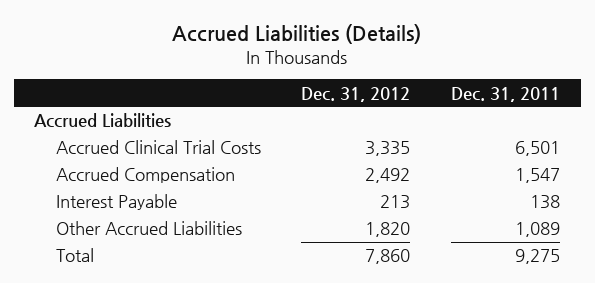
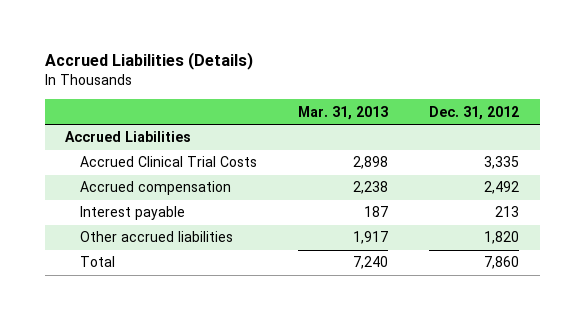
- | Dec. 31, 2012 | Dec. 31, 2011
+ | Mar. 31, 2013 | Dec. 31, 2012
- Accrued Compensation | 2,492 | 1,547
- Interest Payable | 213 | 138
- Other Accrued Liabilities | 1,820 | 1,089
+ Accrued compensation | 2,238 | 2,492
+ Interest payable | 187 | 213
+ Other accrued liabilities | 1,917 | 1,820

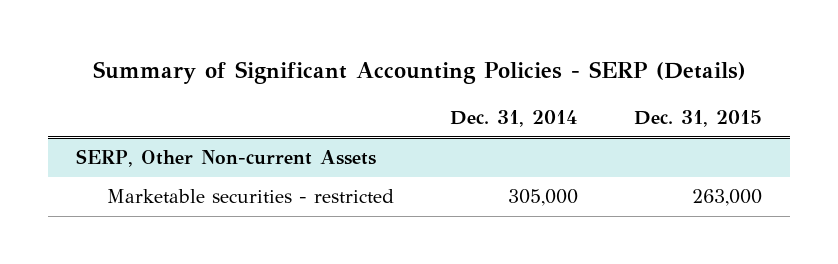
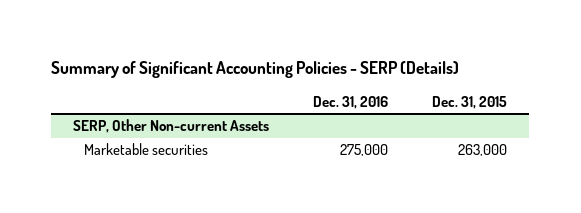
- | Dec. 31, 2014 | Dec. 31, 2015
+ | Dec. 31, 2016 | Dec. 31, 2015
@ SERP, Other Non-current Assets
- Marketable securities - restricted | 305,000 | 263,000
+ Marketable securities | 275,000 | 263,000

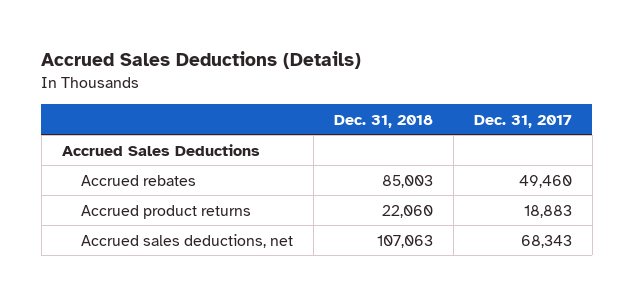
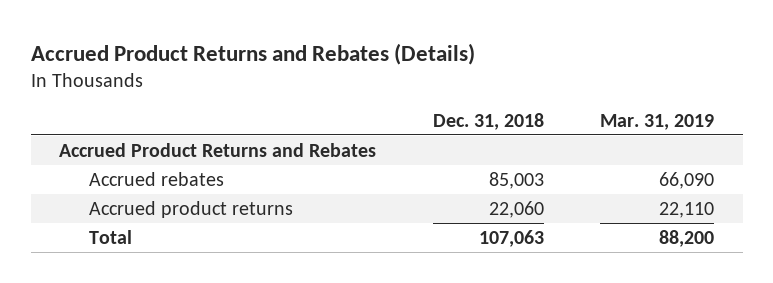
- Accrued Sales Deductions (Details)
+ Accrued Product Returns and Rebates (Details)
- | Dec. 31, 2018 | Dec. 31, 2017
+ | Dec. 31, 2018 | Mar. 31, 2019
- Accrued Sales Deductions
+ Accrued Product Returns and Rebates
- Accrued sales deductions, net | 107,063 | 68,343
+ Total | 107,063 | 88,200

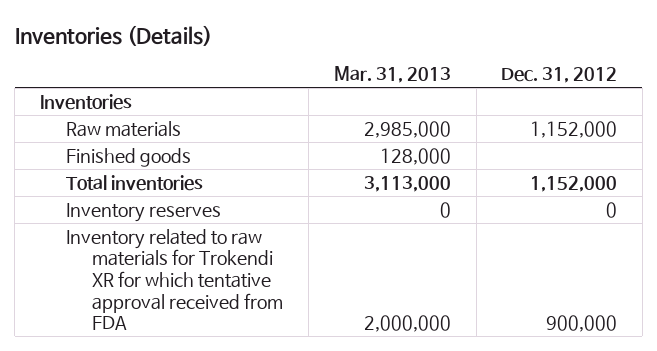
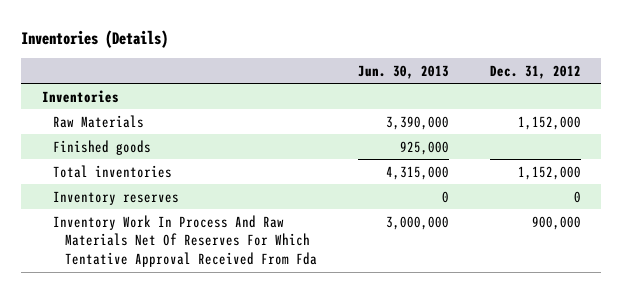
- | Mar. 31, 2013 | Dec. 31, 2012
+ | Jun. 30, 2013 | Dec. 31, 2012
- Raw materials | 2,985,000 | 1,152,000
+ Raw Materials | 3,390,000 | 1,152,000
- Inventory related to raw materials for Trokendi XR for which tentative approval received from FDA | 2,000,000 | 900,000
+ Inventory Work In Process And Raw Materials Net Of Reserves For Which Tentative Approval Received From Fda | 3,000,000 | 900,000

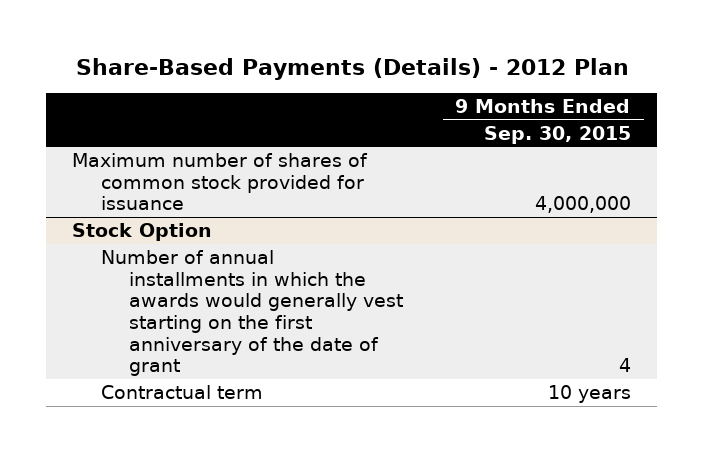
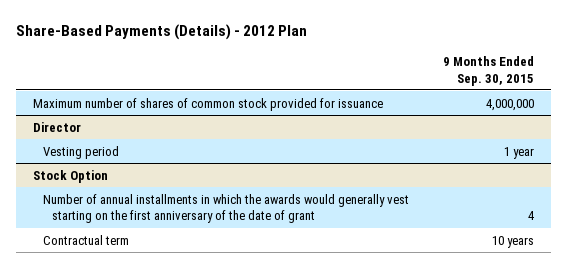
+ Director
+ Vesting period | 1 year

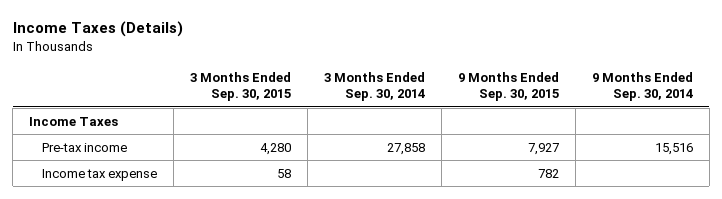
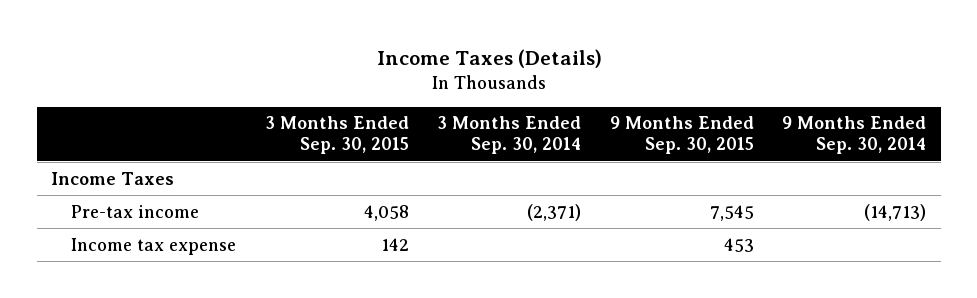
- Pre-tax income | 4,280 | 27,858 | 7,927 | 15,516
- Income tax expense | 58 | | 782 |
+ Pre-tax income | 4,058 | (2,371) | 7,545 | (14,713)
+ Income tax expense | 142 | | 453 |

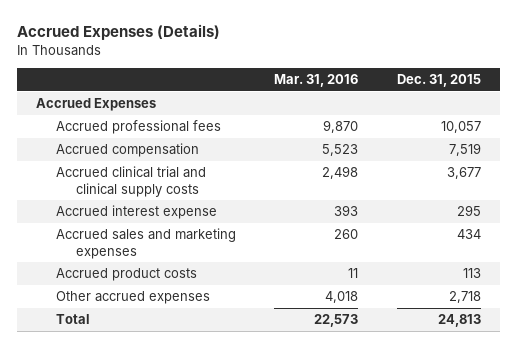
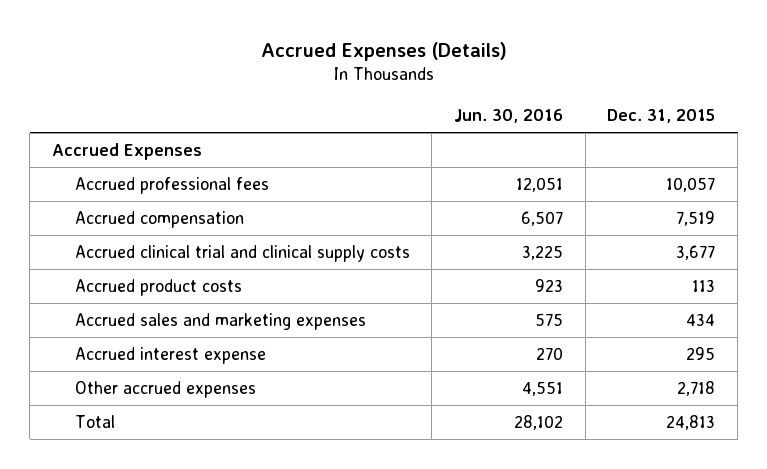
- | Mar. 31, 2016 | Dec. 31, 2015
+ | Jun. 30, 2016 | Dec. 31, 2015
moved down: Accrued sales and marketing expenses | 575 | 434
moved down: Accrued interest expense | 270 | 295

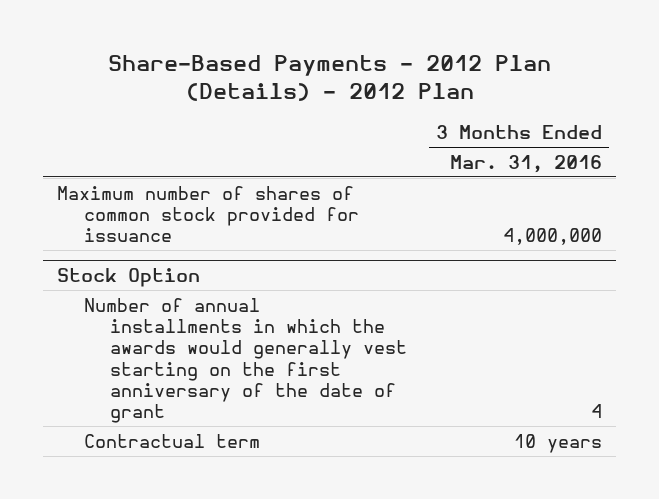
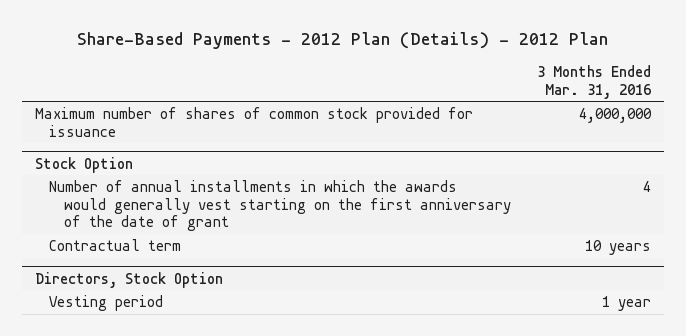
+ Directors, Stock Option
+ Vesting period | 1 year

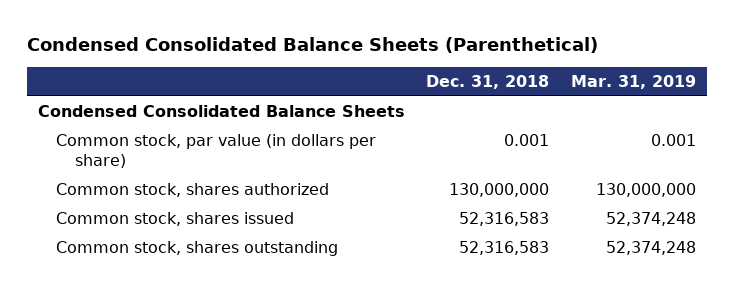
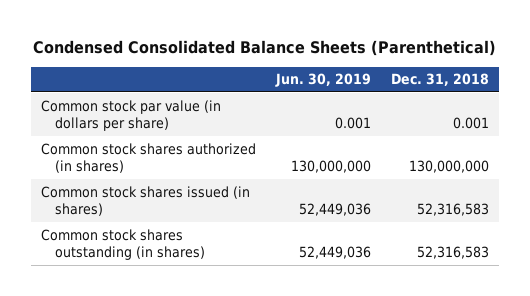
- | Dec. 31, 2018 | Mar. 31, 2019
+ | Jun. 30, 2019 | Dec. 31, 2018
- Condensed Consolidated Balance Sheets
- Common stock, par value (in dollars per share) | 0.001 | 0.001
- Common stock, shares authorized | 130,000,000 | 130,000,000
- Common stock, shares issued | 52,316,583 | 52,374,248
- Common stock, shares outstanding | 52,316,583 | 52,374,248
+ Common stock par value (in dollars per share) | 0.001 | 0.001
+ Common stock shares authorized (in shares) | 130,000,000 | 130,000,000
+ Common stock shares issued (in shares) | 52,449,036 | 52,316,583
+ Common stock shares outstanding (in shares) | 52,449,036 | 52,316,583

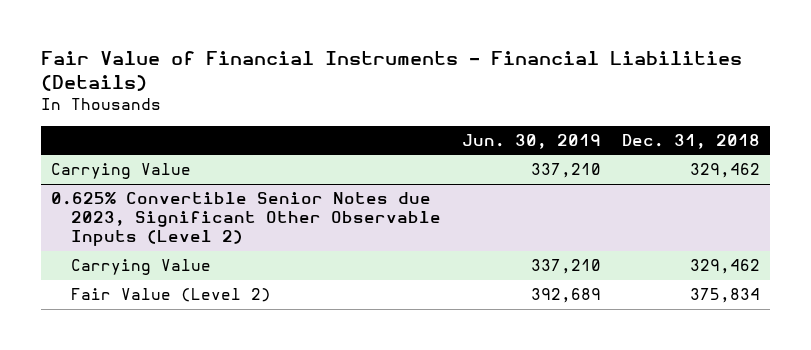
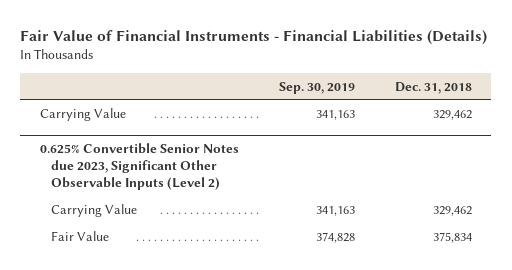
- | Jun. 30, 2019 | Dec. 31, 2018
+ | Sep. 30, 2019 | Dec. 31, 2018
@ 0.625% Convertible Senior Notes due 2023, Significant Other Observable Inputs (Level 2)
- Fair Value (Level 2) | 392,689 | 375,834
+ Fair Value | 374,828 | 375,834

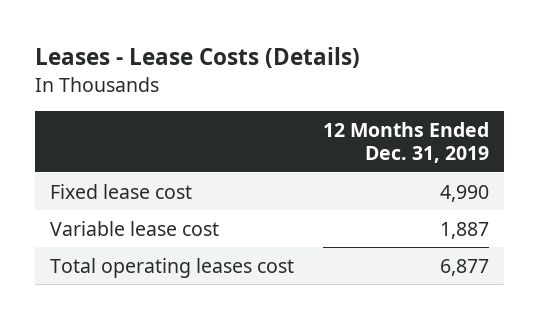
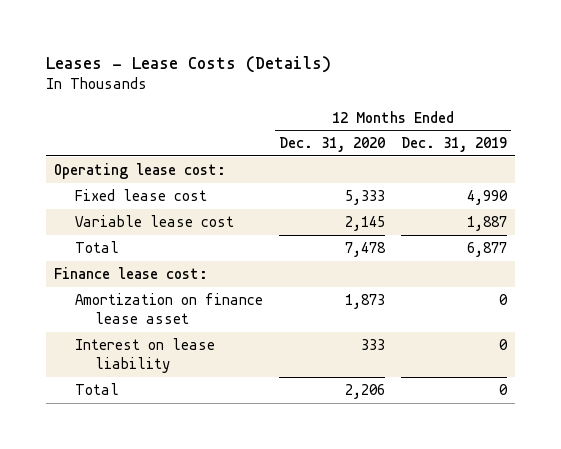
- | 12 Months Ended Dec. 31, 2019
+ | 12 Months Ended Dec. 31, 2020 | 12 Months Ended Dec. 31, 2019
+ Operating lease cost:
- Total operating leases cost | 6,877
+ Total | 7,478 | 6,877
+ Finance lease cost:
+ Amortization on finance lease asset | 1,873 | 0
+ Interest on lease liability | 333 | 0
+ Total | 2,206 | 0

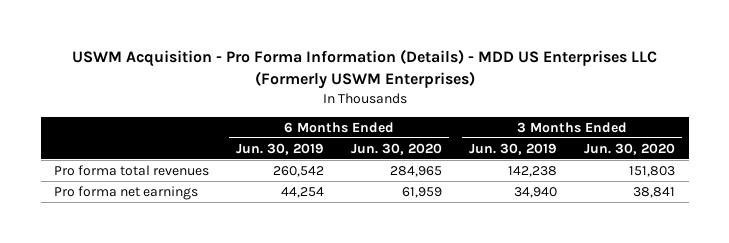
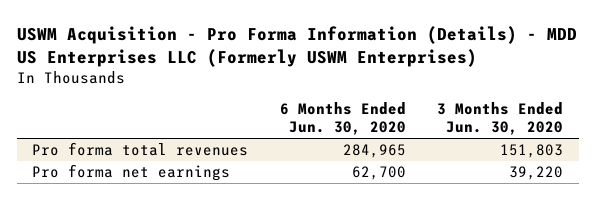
- | 6 Months Ended Jun. 30, 2019 | 6 Months Ended Jun. 30, 2020 | 3 Months Ended Jun. 30, 2019 | 3 Months Ended Jun. 30, 2020
+ | 6 Months Ended Jun. 30, 2020 | 3 Months Ended Jun. 30, 2020
- Pro forma net earnings | 44,254 | 61,959 | 34,940 | 38,841
+ Pro forma net earnings | 62,700 | 39,220

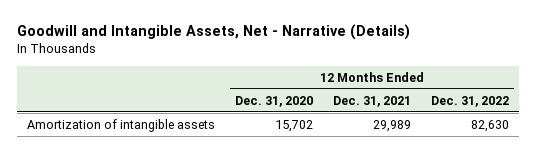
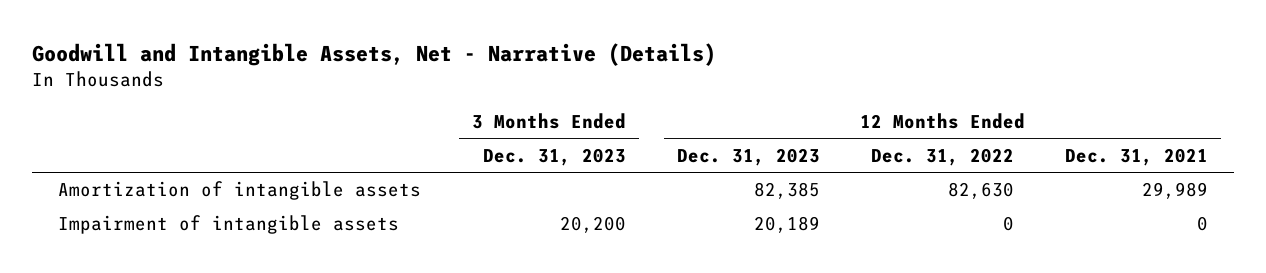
- | 12 Months Ended Dec. 31, 2020 | 12 Months Ended Dec. 31, 2021 | 12 Months Ended Dec. 31, 2022
+ | 3 Months Ended Dec. 31, 2023 | 12 Months Ended Dec. 31, 2023 | 12 Months Ended Dec. 31, 2022 | 12 Months Ended Dec. 31, 2021
+ Impairment of intangible assets | 20,200 | 20,189 | 0 | 0

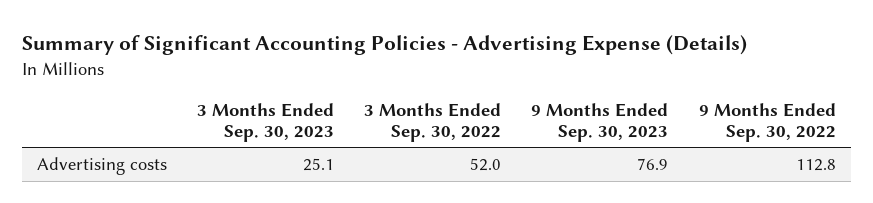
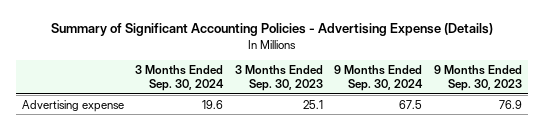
- | 3 Months Ended Sep. 30, 2023 | 3 Months Ended Sep. 30, 2022 | 9 Months Ended Sep. 30, 2023 | 9 Months Ended Sep. 30, 2022
+ | 3 Months Ended Sep. 30, 2024 | 3 Months Ended Sep. 30, 2023 | 9 Months Ended Sep. 30, 2024 | 9 Months Ended Sep. 30, 2023
- Advertising costs | 25.1 | 52.0 | 76.9 | 112.8
+ Advertising expense | 19.6 | 25.1 | 67.5 | 76.9

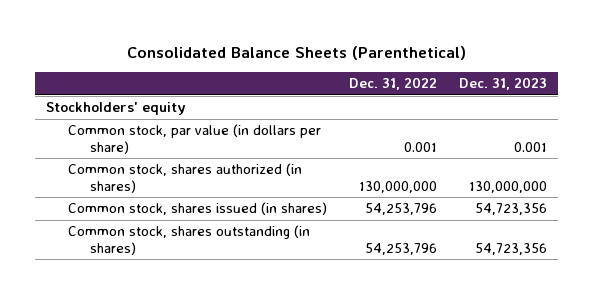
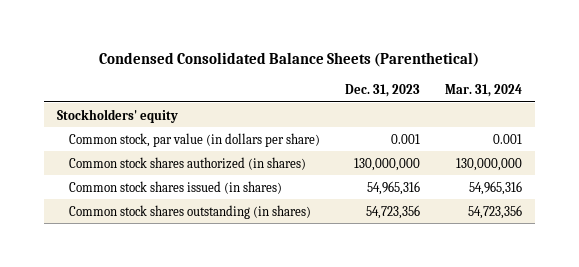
- Consolidated Balance Sheets (Parenthetical)
+ Condensed Consolidated Balance Sheets (Parenthetical)
- | Dec. 31, 2022 | Dec. 31, 2023
+ | Dec. 31, 2023 | Mar. 31, 2024
- Common stock, shares authorized (in shares) | 130,000,000 | 130,000,000
- Common stock, shares issued (in shares) | 54,253,796 | 54,723,356
- Common stock, shares outstanding (in shares) | 54,253,796 | 54,723,356
+ Common stock shares authorized (in shares) | 130,000,000 | 130,000,000
+ Common stock shares issued (in shares) | 54,965,316 | 54,965,316
+ Common stock shares outstanding (in shares) | 54,723,356 | 54,723,356

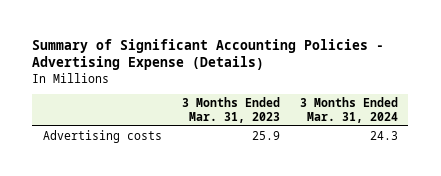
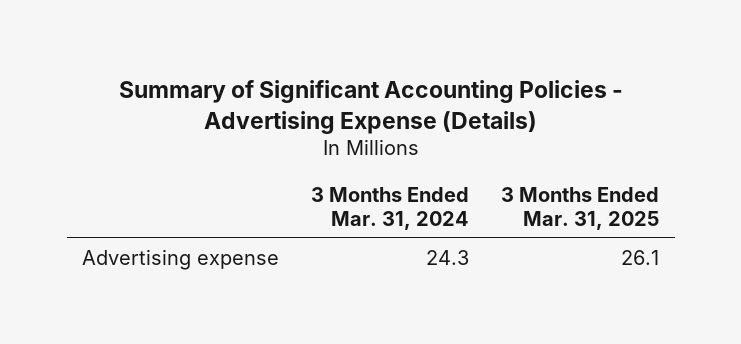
- | 3 Months Ended Mar. 31, 2023 | 3 Months Ended Mar. 31, 2024
+ | 3 Months Ended Mar. 31, 2024 | 3 Months Ended Mar. 31, 2025
- Advertising costs | 25.9 | 24.3
+ Advertising expense | 24.3 | 26.1

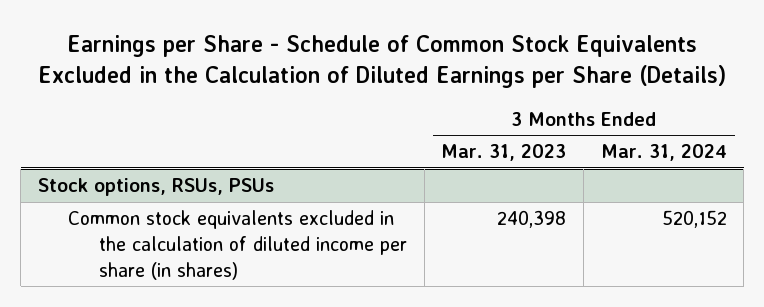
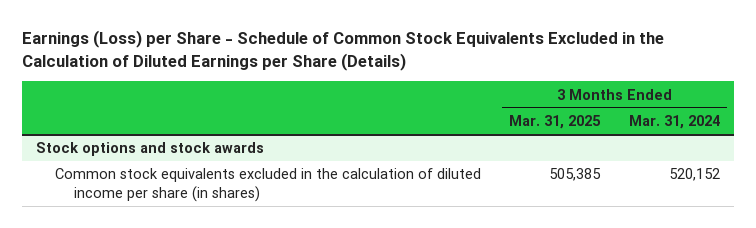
- Earnings per Share - Schedule of Common Stock Equivalents Excluded in the Calculation of Diluted Earnings per Share (Details)
+ Earnings (Loss) per Share - Schedule of Common Stock Equivalents Excluded in the Calculation of Diluted Earnings per Share (Details)
- | 3 Months Ended Mar. 31, 2023 | 3 Months Ended Mar. 31, 2024
+ | 3 Months Ended Mar. 31, 2025 | 3 Months Ended Mar. 31, 2024
- Stock options, RSUs, PSUs
+ Stock options and stock awards

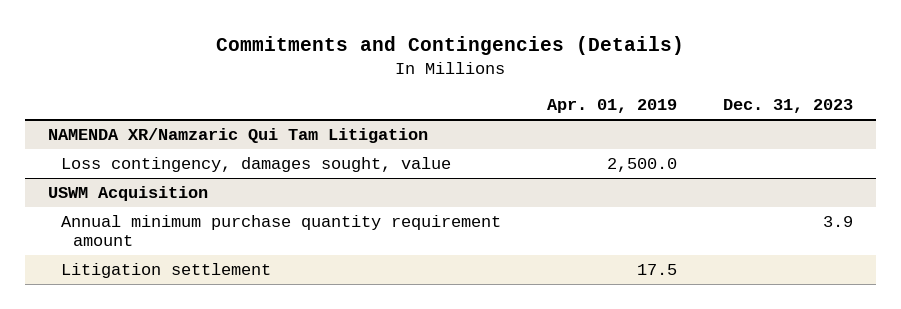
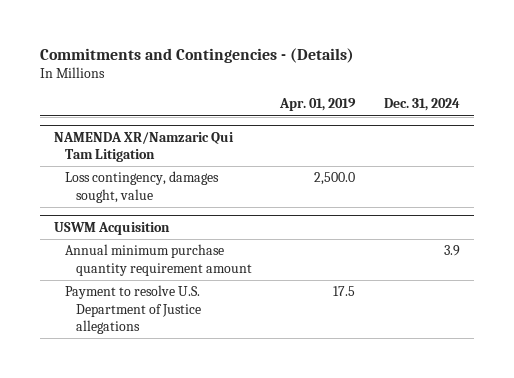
- Commitments and Contingencies (Details)
+ Commitments and Contingencies - (Details)
- | Apr. 01, 2019 | Dec. 31, 2023
+ | Apr. 01, 2019 | Dec. 31, 2024
@ USWM Acquisition
- Litigation settlement | 17.5 |
+ Payment to resolve U.S. Department of Justice allegations | 17.5 |

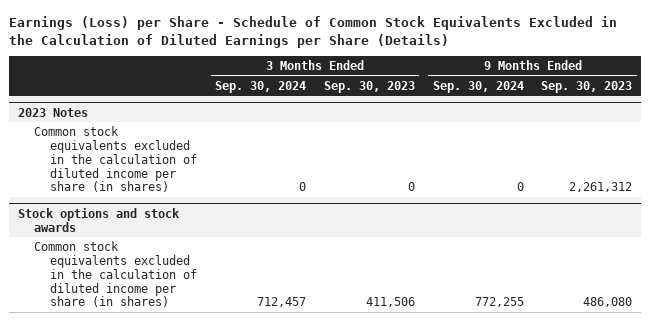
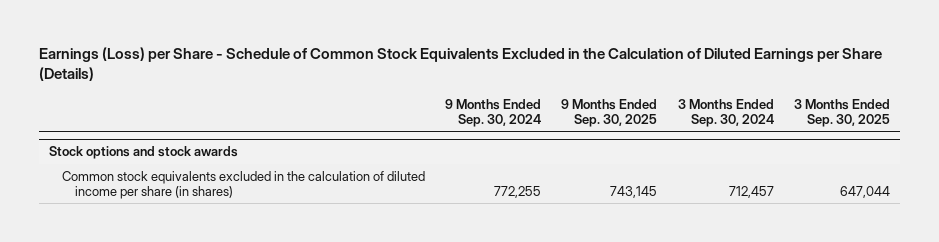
- | 3 Months Ended Sep. 30, 2024 | 3 Months Ended Sep. 30, 2023 | 9 Months Ended Sep. 30, 2024 | 9 Months Ended Sep. 30, 2023
+ | 9 Months Ended Sep. 30, 2024 | 9 Months Ended Sep. 30, 2025 | 3 Months Ended Sep. 30, 2024 | 3 Months Ended Sep. 30, 2025
- 2023 Notes
- Common stock equivalents excluded in the calculation of diluted income per share (in shares) | 0 | 0 | 0 | 2,261,312

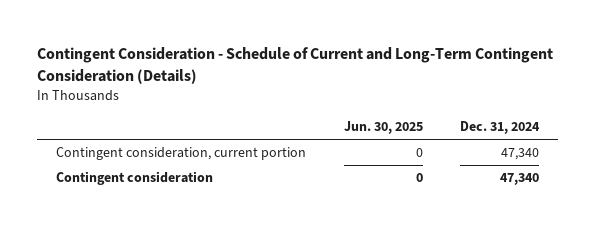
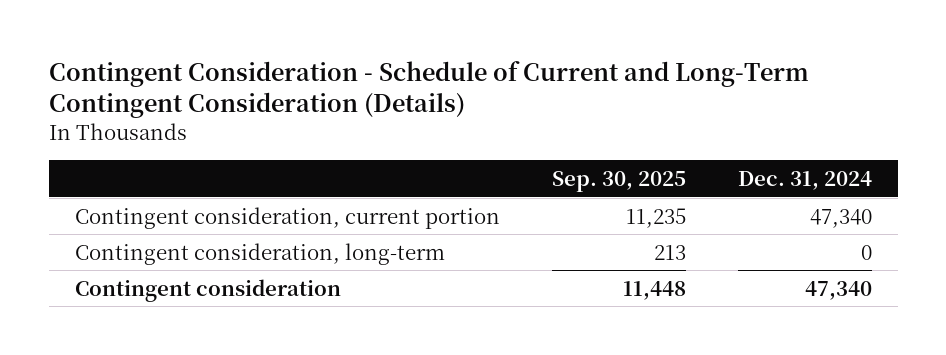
- | Jun. 30, 2025 | Dec. 31, 2024
+ | Sep. 30, 2025 | Dec. 31, 2024
+ Contingent consideration, long-term | 213 | 0

